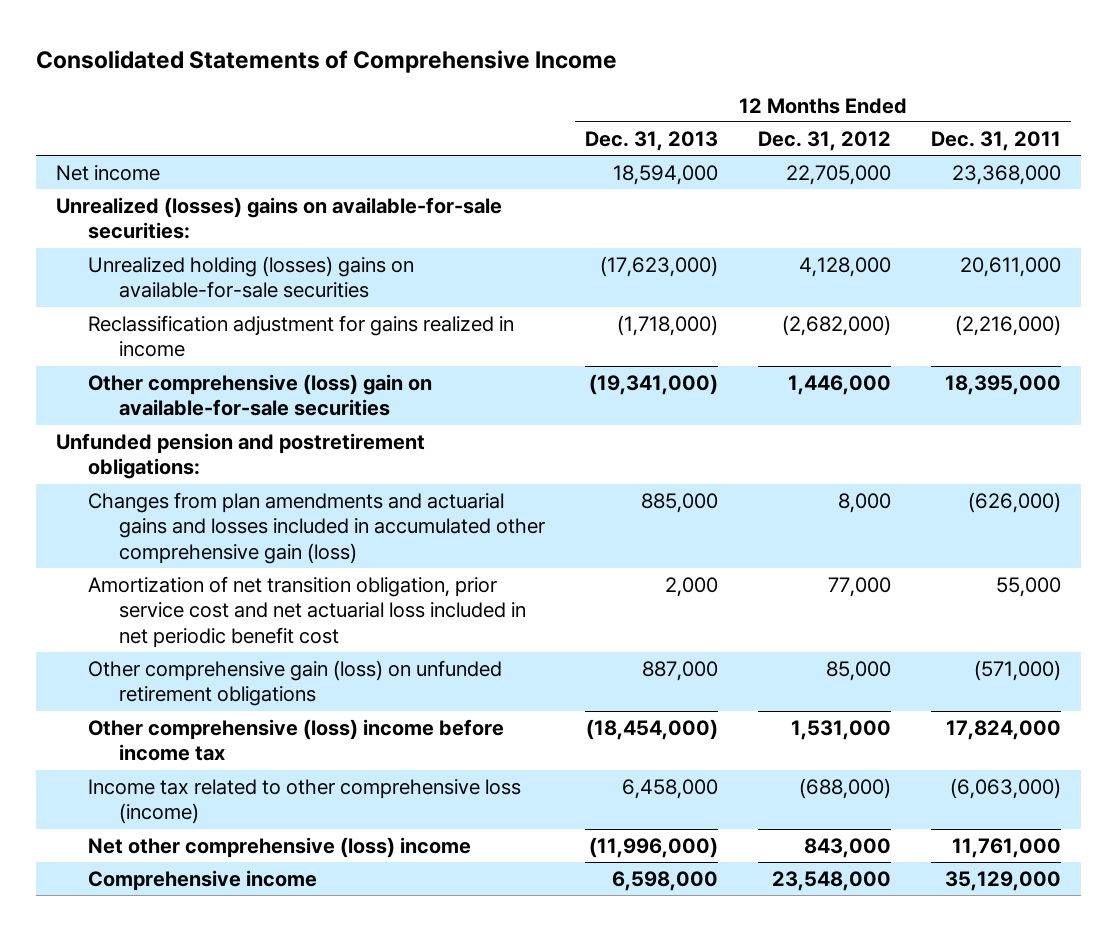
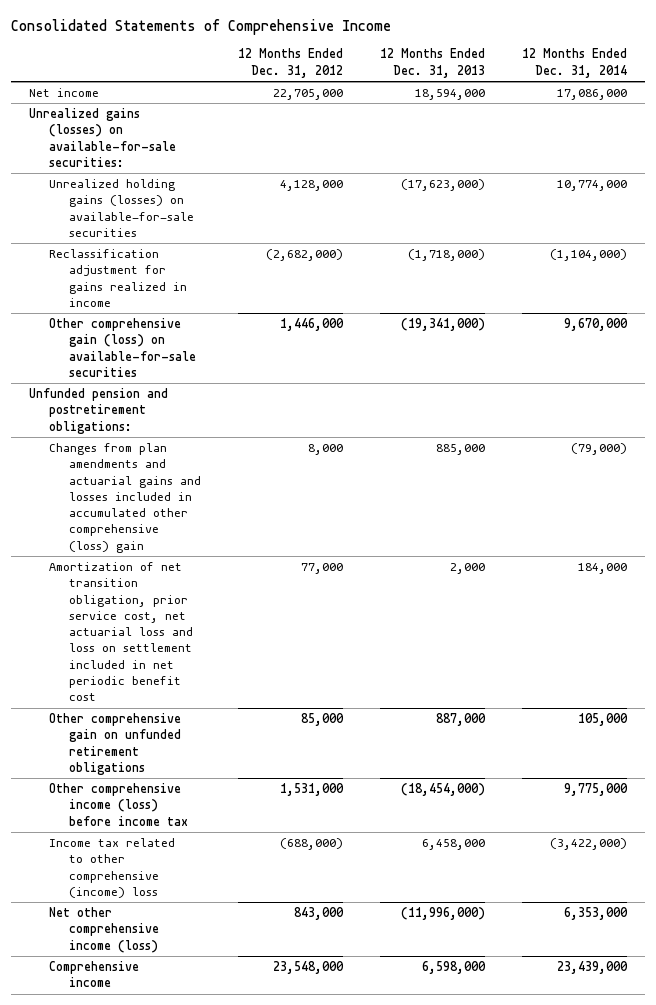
- | 12 Months Ended Dec. 31, 2013 | 12 Months Ended Dec. 31, 2012 | 12 Months Ended Dec. 31, 2011
+ | 12 Months Ended Dec. 31, 2012 | 12 Months Ended Dec. 31, 2013 | 12 Months Ended Dec. 31, 2014
- Unrealized (losses) gains on available-for-sale securities:
- Unrealized holding (losses) gains on available-for-sale securities | (17,623,000) | 4,128,000 | 20,611,000
+ Unrealized gains (losses) on available-for-sale securities:
+ Unrealized holding gains (losses) on available-for-sale securities | 4,128,000 | (17,623,000) | 10,774,000
- Other comprehensive (loss) gain on available-for-sale securities | (19,341,000) | 1,446,000 | 18,395,000
+ Other comprehensive gain (loss) on available-for-sale securities | 1,446,000 | (19,341,000) | 9,670,000
- Changes from plan amendments and actuarial gains and losses included in accumulated other comprehensive gain (loss) | 885,000 | 8,000 | (626,000)
- Amortization of net transition obligation, prior service cost and net actuarial loss included in net periodic benefit cost | 2,000 | 77,000 | 55,000
- Other comprehensive gain (loss) on unfunded retirement obligations | 887,000 | 85,000 | (571,000)
- Other comprehensive (loss) income before income tax | (18,454,000) | 1,531,000 | 17,824,000
- Income tax related to other comprehensive loss (income) | 6,458,000 | (688,000) | (6,063,000)
- Net other comprehensive (loss) income | (11,996,000) | 843,000 | 11,761,000
+ Changes from plan amendments and actuarial gains and losses included in accumulated other comprehensive (loss) gain | 8,000 | 885,000 | (79,000)
+ Amortization of net transition obligation, prior service cost, net actuarial loss and loss on settlement included in net periodic benefit cost | 77,000 | 2,000 | 184,000
+ Other comprehensive gain on unfunded retirement obligations | 85,000 | 887,000 | 105,000
+ Other comprehensive income (loss) before income tax | 1,531,000 | (18,454,000) | 9,775,000
+ Income tax related to other comprehensive (income) loss | (688,000) | 6,458,000 | (3,422,000)
+ Net other comprehensive income (loss) | 843,000 | (11,996,000) | 6,353,000

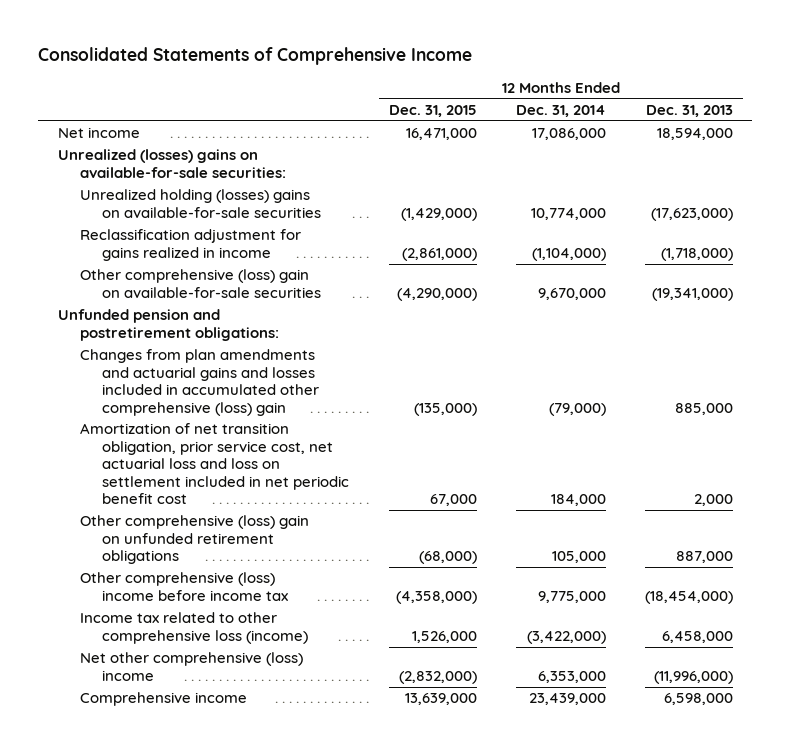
- | 12 Months Ended Dec. 31, 2012 | 12 Months Ended Dec. 31, 2013 | 12 Months Ended Dec. 31, 2014
+ | 12 Months Ended Dec. 31, 2015 | 12 Months Ended Dec. 31, 2014 | 12 Months Ended Dec. 31, 2013
- Unrealized gains (losses) on available-for-sale securities:
- Unrealized holding gains (losses) on available-for-sale securities | 4,128,000 | (17,623,000) | 10,774,000
+ Unrealized (losses) gains on available-for-sale securities:
+ Unrealized holding (losses) gains on available-for-sale securities | (1,429,000) | 10,774,000 | (17,623,000)
- Other comprehensive gain (loss) on available-for-sale securities | 1,446,000 | (19,341,000) | 9,670,000
+ Other comprehensive (loss) gain on available-for-sale securities | (4,290,000) | 9,670,000 | (19,341,000)
- Other comprehensive gain on unfunded retirement obligations | 85,000 | 887,000 | 105,000
- Other comprehensive income (loss) before income tax | 1,531,000 | (18,454,000) | 9,775,000
- Income tax related to other comprehensive (income) loss | (688,000) | 6,458,000 | (3,422,000)
- Net other comprehensive income (loss) | 843,000 | (11,996,000) | 6,353,000
+ Other comprehensive (loss) gain on unfunded retirement obligations | (68,000) | 105,000 | 887,000
+ Other comprehensive (loss) income before income tax | (4,358,000) | 9,775,000 | (18,454,000)
+ Income tax related to other comprehensive loss (income) | 1,526,000 | (3,422,000) | 6,458,000
+ Net other comprehensive (loss) income | (2,832,000) | 6,353,000 | (11,996,000)

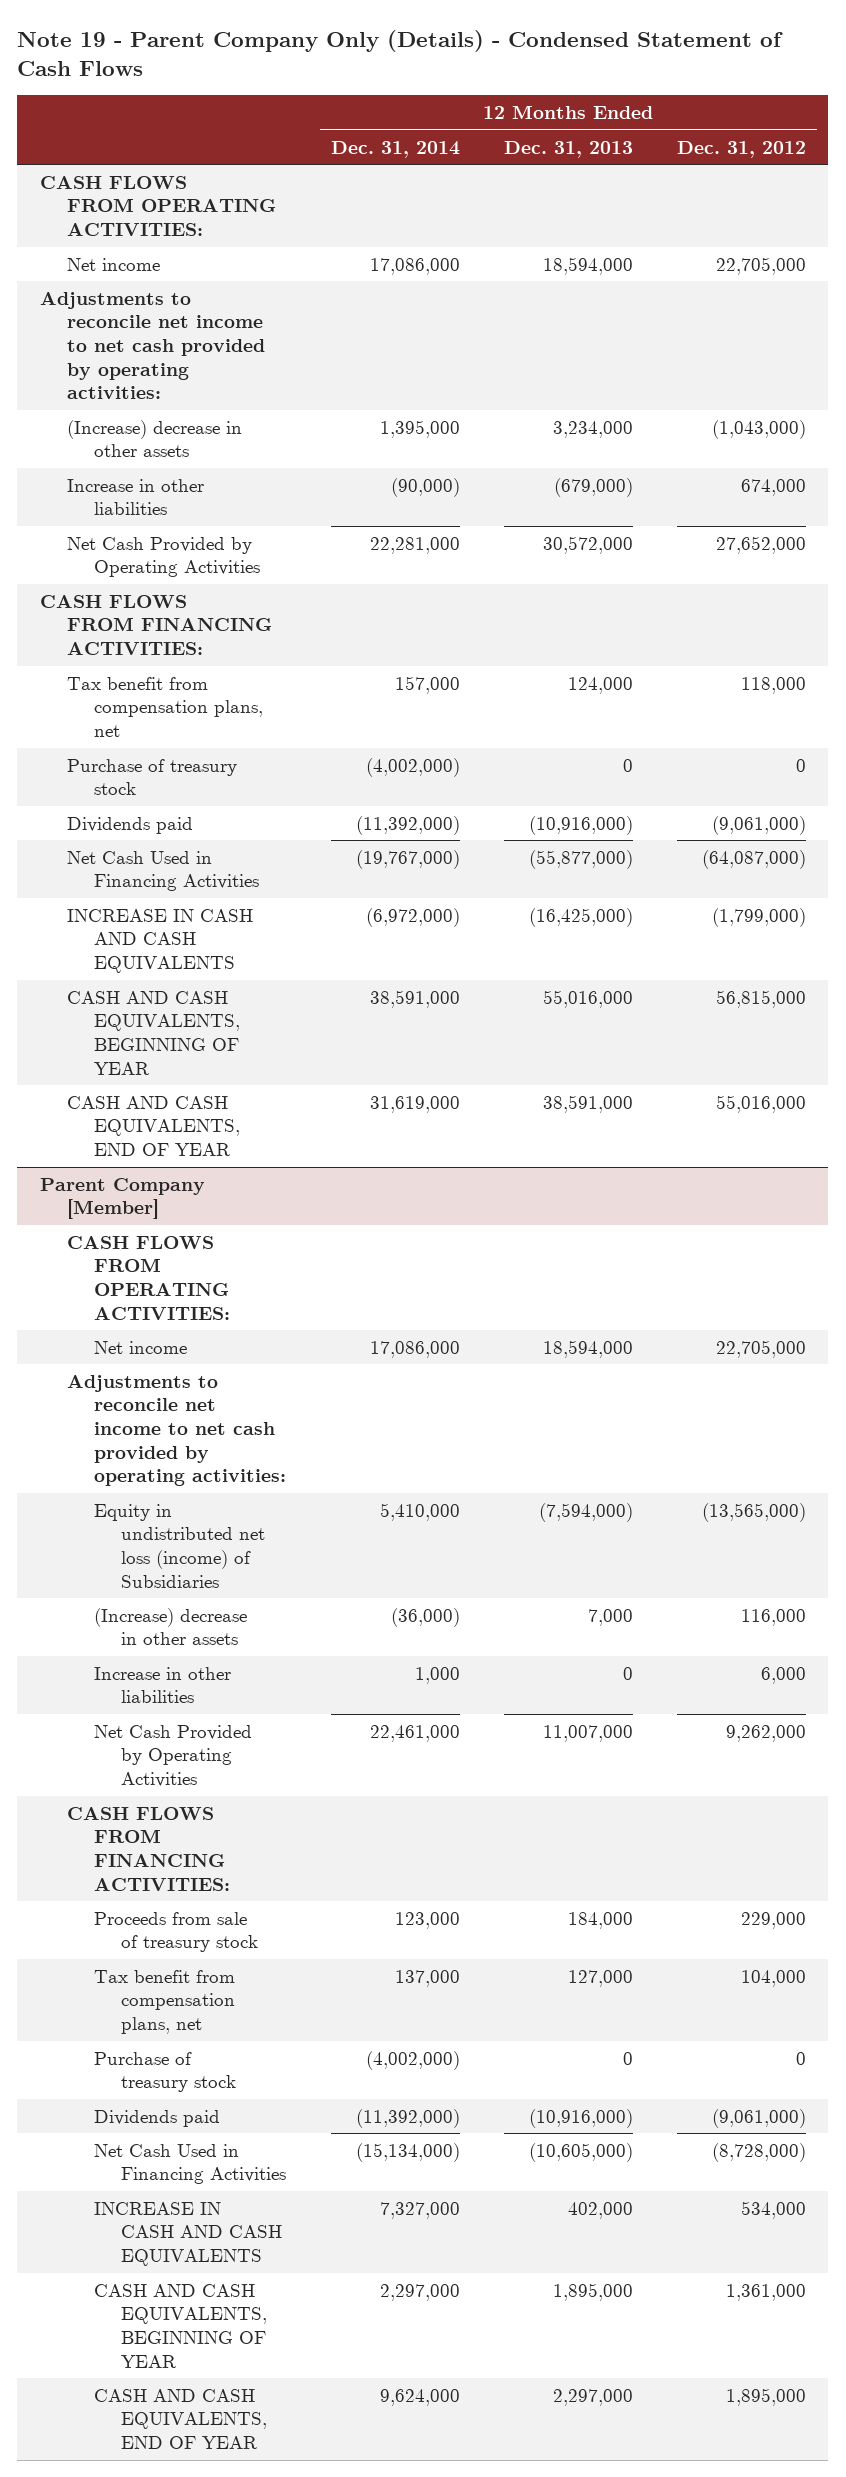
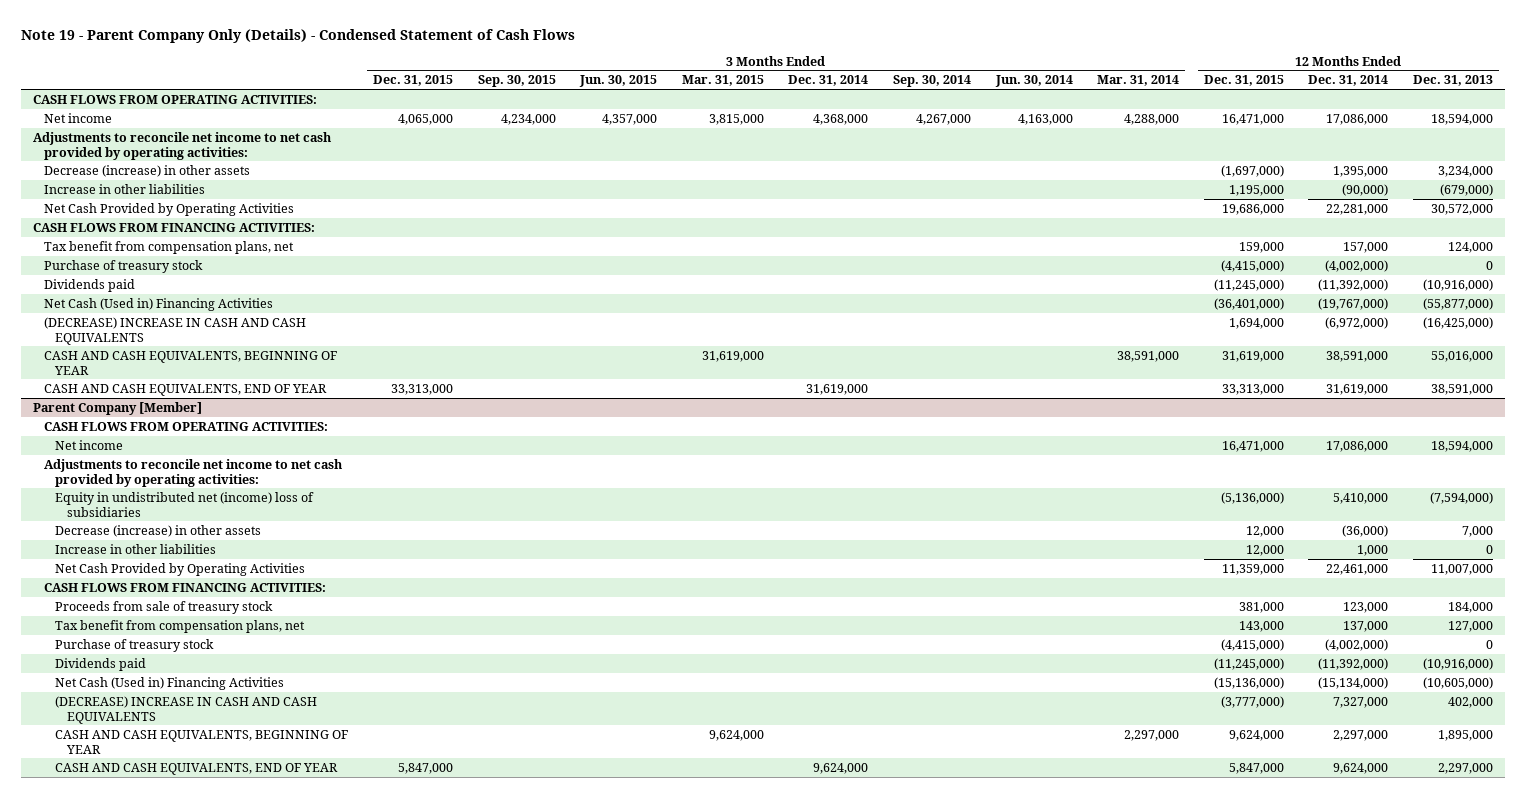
- | 12 Months Ended Dec. 31, 2014 | 12 Months Ended Dec. 31, 2013 | 12 Months Ended Dec. 31, 2012
+ | 3 Months Ended Dec. 31, 2015 | 3 Months Ended Sep. 30, 2015 | 3 Months Ended Jun. 30, 2015 | 3 Months Ended Mar. 31, 2015 | 3 Months Ended Dec. 31, 2014 | 3 Months Ended Sep. 30, 2014 | 3 Months Ended Jun. 30, 2014 | 3 Months Ended Mar. 31, 2014 | 12 Months Ended Dec. 31, 2015 | 12 Months Ended Dec. 31, 2014 | 12 Months Ended Dec. 31, 2013
- (Increase) decrease in other assets | 1,395,000 | 3,234,000 | (1,043,000)
+ Decrease (increase) in other assets | | | | | | | | | (1,697,000) | 1,395,000 | 3,234,000
- Net Cash Used in Financing Activities | (19,767,000) | (55,877,000) | (64,087,000)
- INCREASE IN CASH AND CASH EQUIVALENTS | (6,972,000) | (16,425,000) | (1,799,000)
+ Net Cash (Used in) Financing Activities | | | | | | | | | (36,401,000) | (19,767,000) | (55,877,000)
+ (DECREASE) INCREASE IN CASH AND CASH EQUIVALENTS | | | | | | | | | 1,694,000 | (6,972,000) | (16,425,000)
@ Parent Company [Member]
- Equity in undistributed net loss (income) of Subsidiaries | 5,410,000 | (7,594,000) | (13,565,000)
- (Increase) decrease in other assets | (36,000) | 7,000 | 116,000
+ Equity in undistributed net (income) loss of subsidiaries | | | | | | | | | (5,136,000) | 5,410,000 | (7,594,000)
+ Decrease (increase) in other assets | | | | | | | | | 12,000 | (36,000) | 7,000
- Net Cash Used in Financing Activities | (15,134,000) | (10,605,000) | (8,728,000)
- INCREASE IN CASH AND CASH EQUIVALENTS | 7,327,000 | 402,000 | 534,000
+ Net Cash (Used in) Financing Activities | | | | | | | | | (15,136,000) | (15,134,000) | (10,605,000)
+ (DECREASE) INCREASE IN CASH AND CASH EQUIVALENTS | | | | | | | | | (3,777,000) | 7,327,000 | 402,000

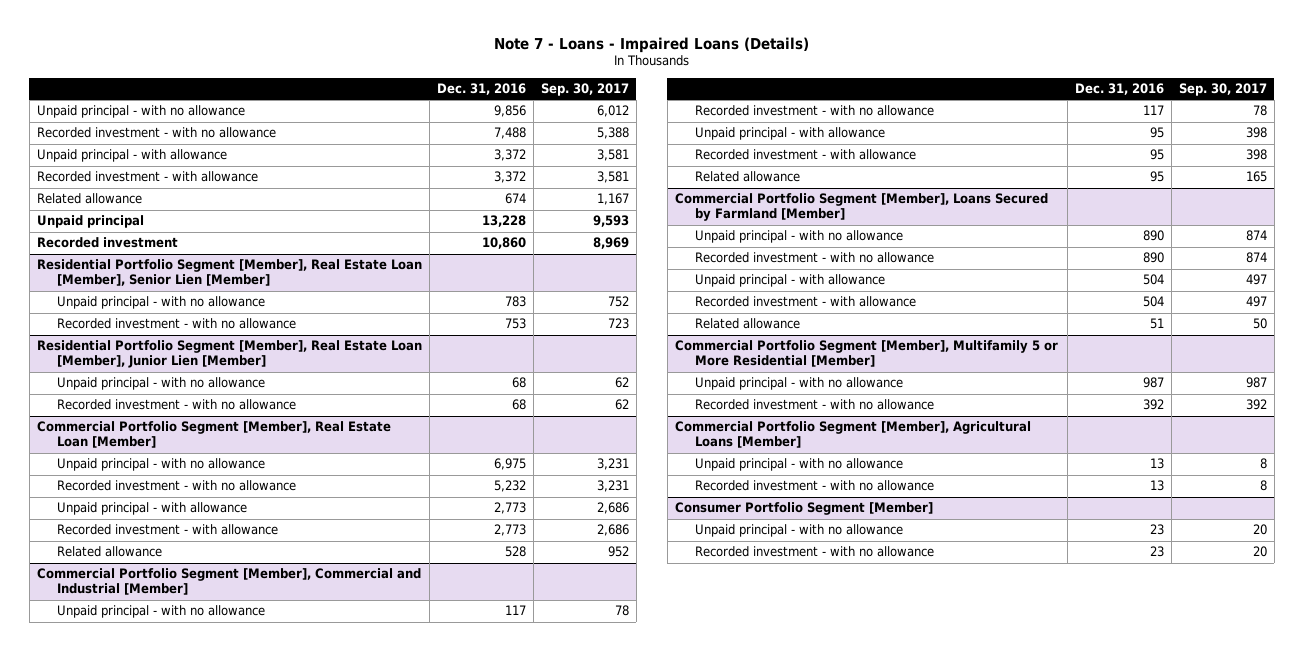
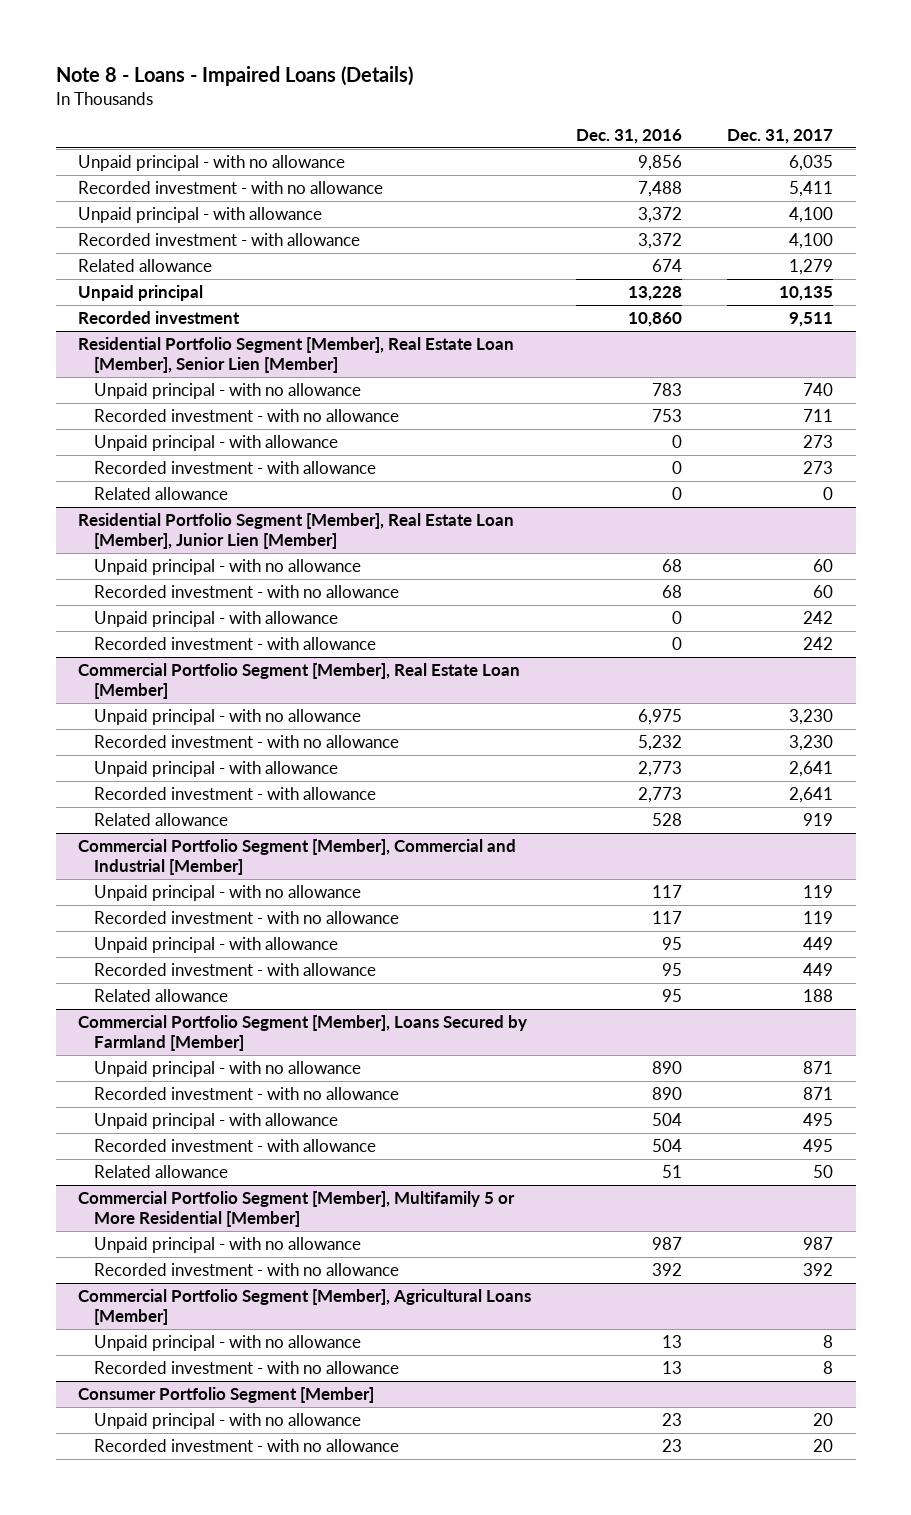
- Note 7 - Loans - Impaired Loans (Details)
+ Note 8 - Loans - Impaired Loans (Details)
- | Dec. 31, 2016 | Sep. 30, 2017
+ | Dec. 31, 2016 | Dec. 31, 2017
@ Residential Portfolio Segment [Member], Real Estate Loan [Member], Senior Lien [Member]
+ Unpaid principal - with allowance | 0 | 273
+ Recorded investment - with allowance | 0 | 273
+ Related allowance | 0 | 0
@ Residential Portfolio Segment [Member], Real Estate Loan [Member], Junior Lien [Member]
+ Unpaid principal - with allowance | 0 | 242
+ Recorded investment - with allowance | 0 | 242

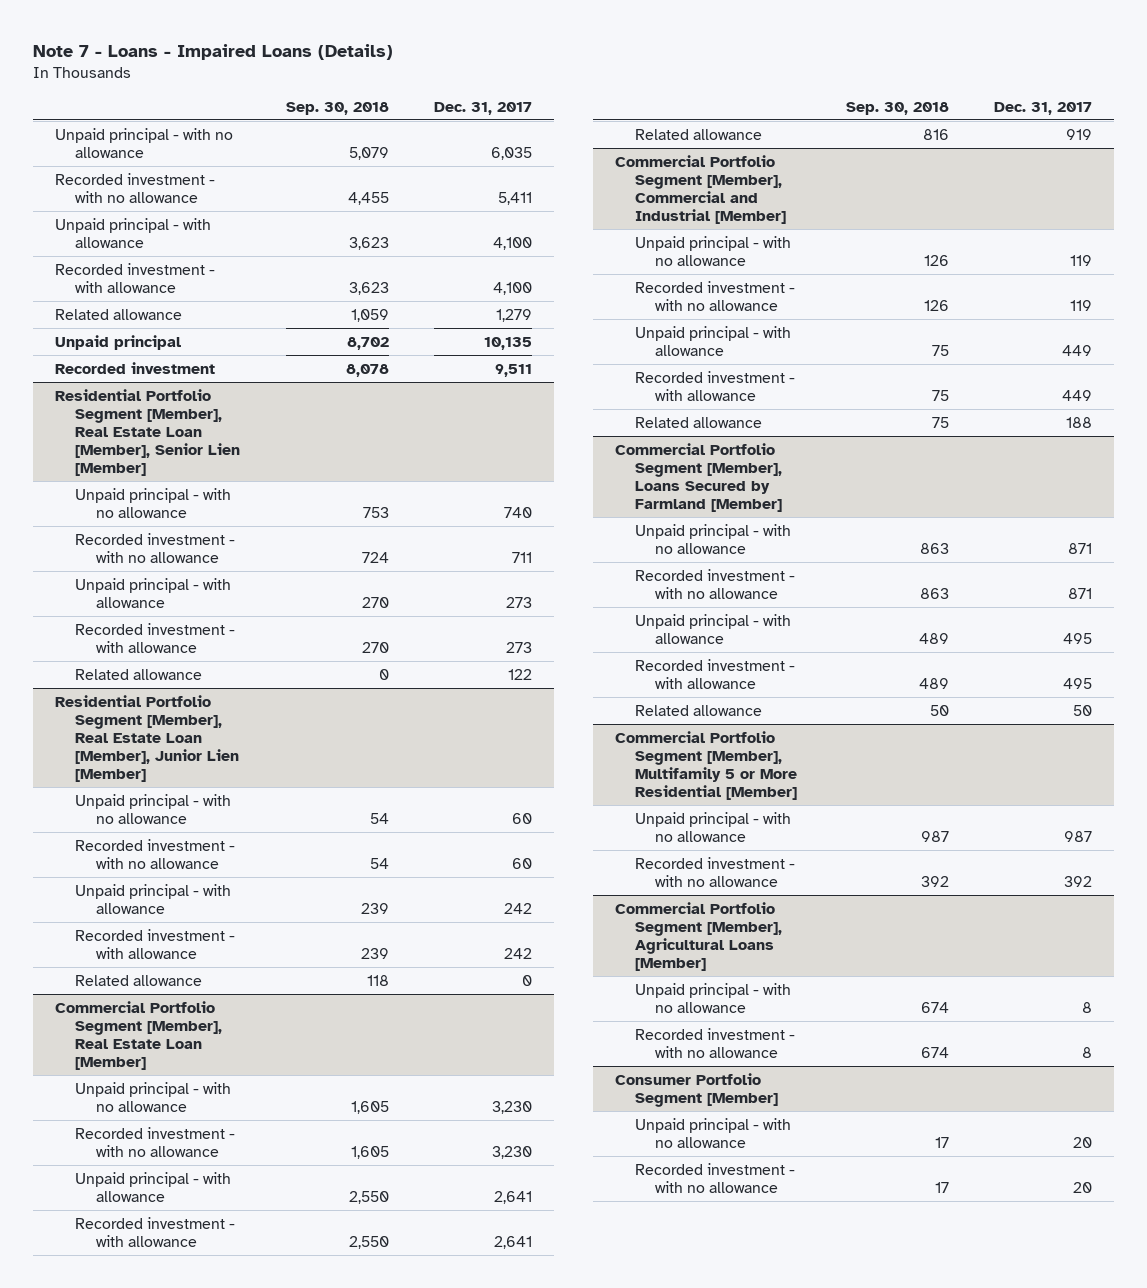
- Note 8 - Loans - Impaired Loans (Details)
+ Note 7 - Loans - Impaired Loans (Details)
- | Dec. 31, 2016 | Dec. 31, 2017
+ | Sep. 30, 2018 | Dec. 31, 2017
@ Residential Portfolio Segment [Member], Real Estate Loan [Member], Senior Lien [Member]
- Related allowance | 0 | 0
+ Related allowance | 0 | 122
@ Residential Portfolio Segment [Member], Real Estate Loan [Member], Junior Lien [Member]
+ Related allowance | 118 | 0

